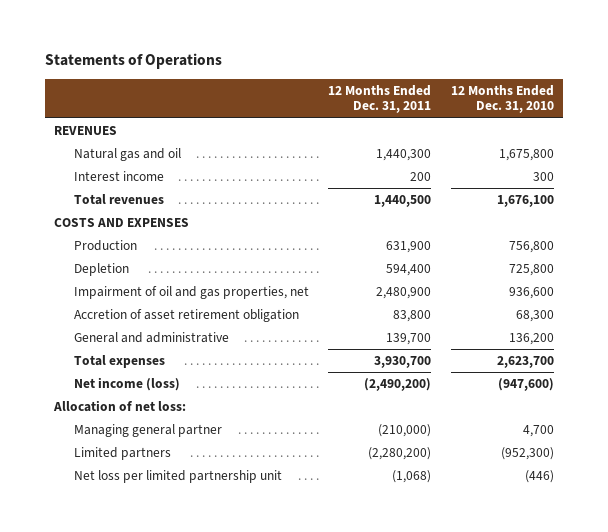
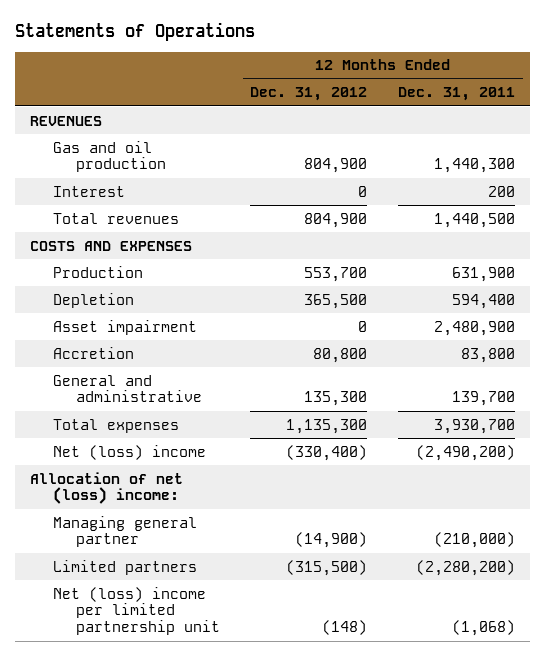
- | 12 Months Ended Dec. 31, 2011 | 12 Months Ended Dec. 31, 2010
+ | 12 Months Ended Dec. 31, 2012 | 12 Months Ended Dec. 31, 2011
- Natural gas and oil | 1,440,300 | 1,675,800
- Interest income | 200 | 300
+ Gas and oil production | 804,900 | 1,440,300
+ Interest | 0 | 200
- Impairment of oil and gas properties, net | 2,480,900 | 936,600
- Accretion of asset retirement obligation | 83,800 | 68,300
+ Asset impairment | 0 | 2,480,900
+ Accretion | 80,800 | 83,800
- Net income (loss) | (2,490,200) | (947,600)
- Allocation of net loss:
+ Net (loss) income | (330,400) | (2,490,200)
+ Allocation of net (loss) income:
- Net loss per limited partnership unit | (1,068) | (446)
+ Net (loss) income per limited partnership unit | (148) | (1,068)

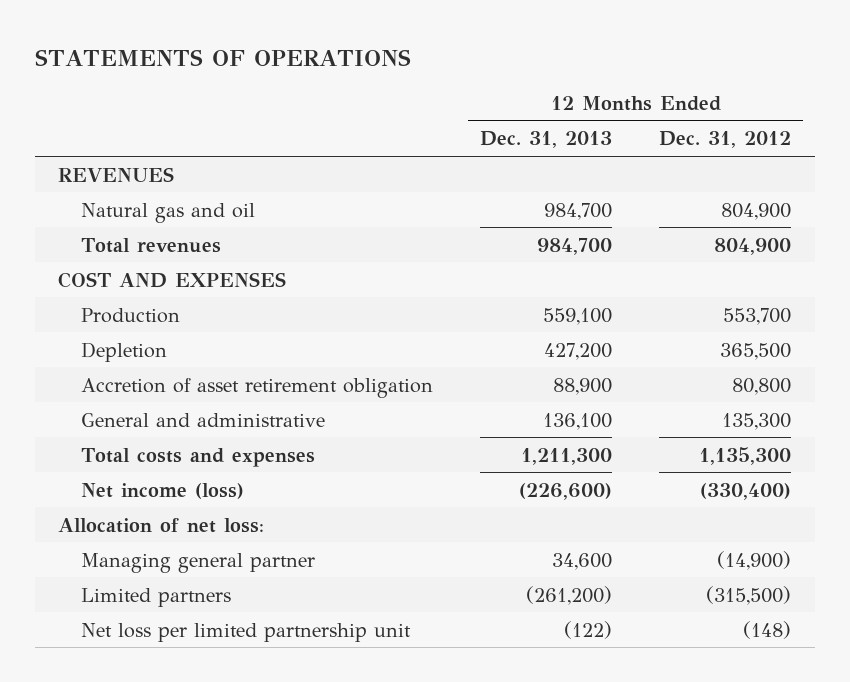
- Statements of Operations
+ STATEMENTS OF OPERATIONS
- | 12 Months Ended Dec. 31, 2012 | 12 Months Ended Dec. 31, 2011
+ | 12 Months Ended Dec. 31, 2013 | 12 Months Ended Dec. 31, 2012
- Gas and oil production | 804,900 | 1,440,300
- Interest | 0 | 200
+ Natural gas and oil | 984,700 | 804,900
- COSTS AND EXPENSES
+ COST AND EXPENSES
- Asset impairment | 0 | 2,480,900
- Accretion | 80,800 | 83,800
+ Accretion of asset retirement obligation | 88,900 | 80,800
- Total expenses | 1,135,300 | 3,930,700
- Net (loss) income | (330,400) | (2,490,200)
- Allocation of net (loss) income:
+ Total costs and expenses | 1,211,300 | 1,135,300
+ Net income (loss) | (226,600) | (330,400)
+ Allocation of net loss:
- Net (loss) income per limited partnership unit | (148) | (1,068)
+ Net loss per limited partnership unit | (122) | (148)

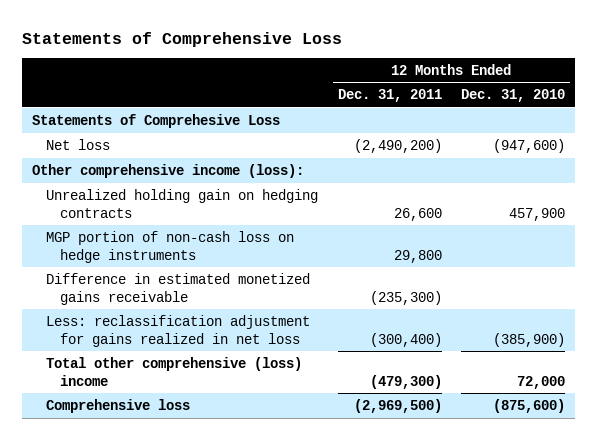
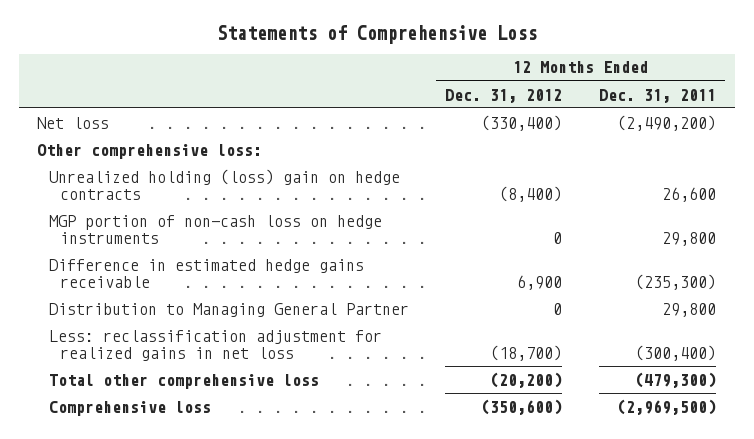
- | 12 Months Ended Dec. 31, 2011 | 12 Months Ended Dec. 31, 2010
+ | 12 Months Ended Dec. 31, 2012 | 12 Months Ended Dec. 31, 2011
- Statements of Comprehesive Loss
- Other comprehensive income (loss):
- Unrealized holding gain on hedging contracts | 26,600 | 457,900
+ Other comprehensive loss:
+ Unrealized holding (loss) gain on hedge contracts | (8,400) | 26,600
- Difference in estimated monetized gains receivable | (235,300) |
- Less: reclassification adjustment for gains realized in net loss | (300,400) | (385,900)
- Total other comprehensive (loss) income | (479,300) | 72,000
+ Difference in estimated hedge gains receivable | 6,900 | (235,300)
+ Distribution to Managing General Partner | 0 | 29,800
+ Less: reclassification adjustment for realized gains in net loss | (18,700) | (300,400)
+ Total other comprehensive loss | (20,200) | (479,300)

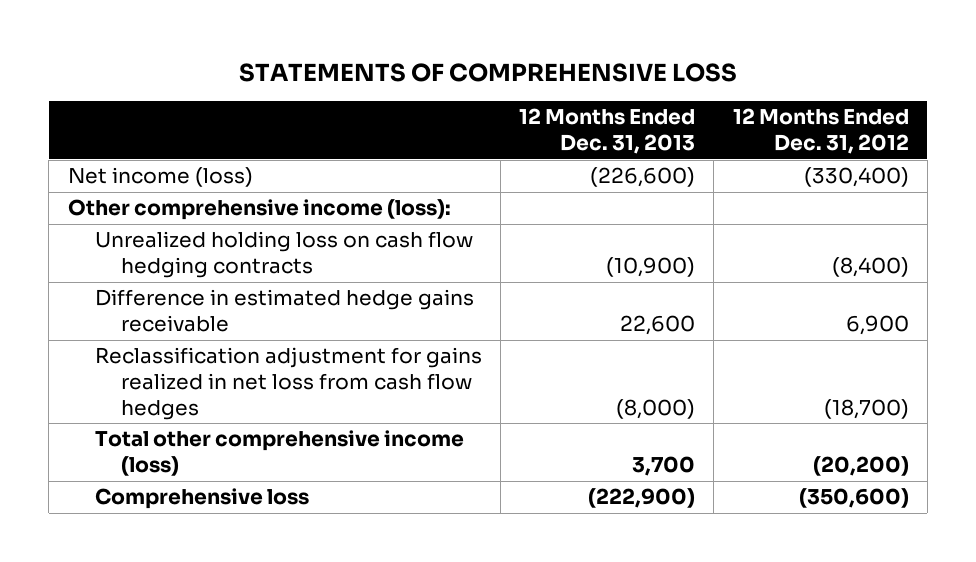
- Statements of Comprehensive Loss
+ STATEMENTS OF COMPREHENSIVE LOSS
- | 12 Months Ended Dec. 31, 2012 | 12 Months Ended Dec. 31, 2011
+ | 12 Months Ended Dec. 31, 2013 | 12 Months Ended Dec. 31, 2012
- Net loss | (330,400) | (2,490,200)
- Other comprehensive loss:
- Unrealized holding (loss) gain on hedge contracts | (8,400) | 26,600
- MGP portion of non-cash loss on hedge instruments | 0 | 29,800
+ Net income (loss) | (226,600) | (330,400)
+ Other comprehensive income (loss):
+ Unrealized holding loss on cash flow hedging contracts | (10,900) | (8,400)
- Distribution to Managing General Partner | 0 | 29,800
- Less: reclassification adjustment for realized gains in net loss | (18,700) | (300,400)
- Total other comprehensive loss | (20,200) | (479,300)
+ Reclassification adjustment for gains realized in net loss from cash flow hedges | (8,000) | (18,700)
+ Total other comprehensive income (loss) | 3,700 | (20,200)

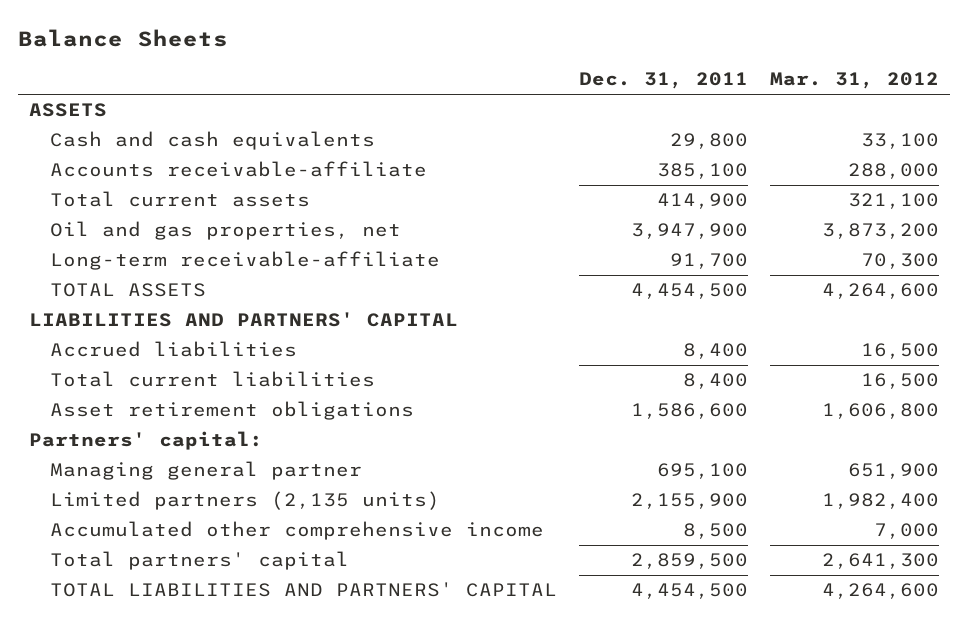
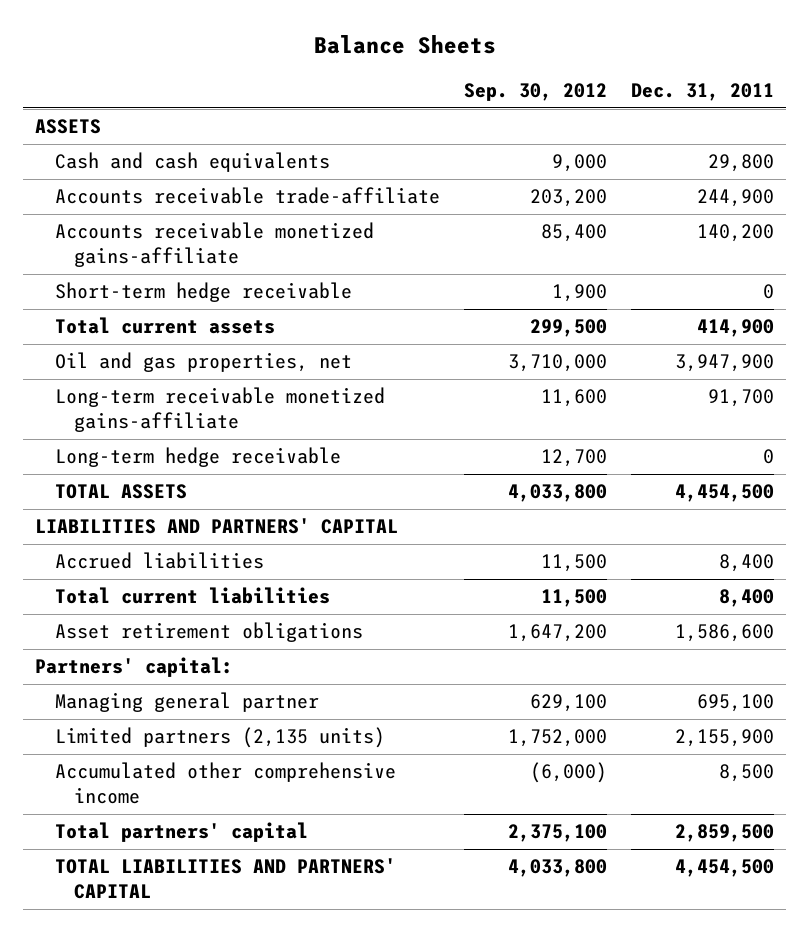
- | Dec. 31, 2011 | Mar. 31, 2012
+ | Sep. 30, 2012 | Dec. 31, 2011
- Accounts receivable-affiliate | 385,100 | 288,000
+ Accounts receivable trade-affiliate | 203,200 | 244,900
+ Accounts receivable monetized gains-affiliate | 85,400 | 140,200
+ Short-term hedge receivable | 1,900 | 0
- Long-term receivable-affiliate | 91,700 | 70,300
+ Long-term receivable monetized gains-affiliate | 11,600 | 91,700
+ Long-term hedge receivable | 12,700 | 0

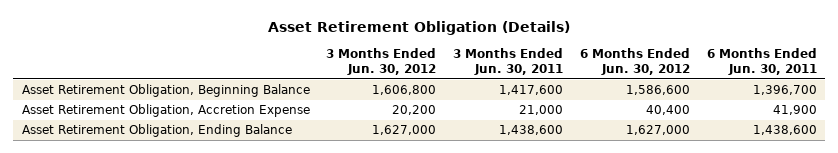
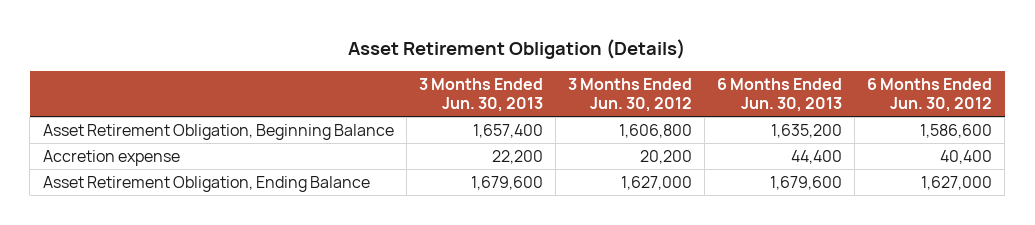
- | 3 Months Ended Jun. 30, 2012 | 3 Months Ended Jun. 30, 2011 | 6 Months Ended Jun. 30, 2012 | 6 Months Ended Jun. 30, 2011
+ | 3 Months Ended Jun. 30, 2013 | 3 Months Ended Jun. 30, 2012 | 6 Months Ended Jun. 30, 2013 | 6 Months Ended Jun. 30, 2012
- Asset Retirement Obligation, Accretion Expense | 20,200 | 21,000 | 40,400 | 41,900
+ Accretion expense | 22,200 | 20,200 | 44,400 | 40,400

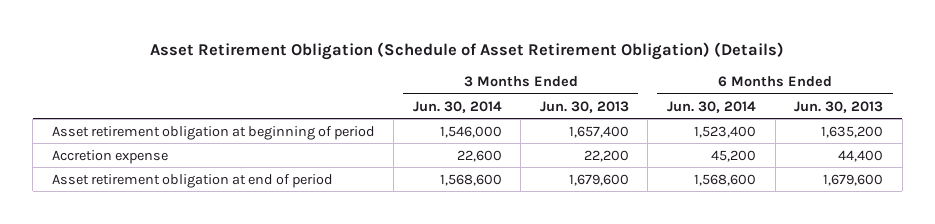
- Asset Retirement Obligation (Details)
+ Asset Retirement Obligation (Schedule of Asset Retirement Obligation) (Details)
- | 3 Months Ended Jun. 30, 2013 | 3 Months Ended Jun. 30, 2012 | 6 Months Ended Jun. 30, 2013 | 6 Months Ended Jun. 30, 2012
+ | 3 Months Ended Jun. 30, 2014 | 3 Months Ended Jun. 30, 2013 | 6 Months Ended Jun. 30, 2014 | 6 Months Ended Jun. 30, 2013
- Asset Retirement Obligation, Beginning Balance | 1,657,400 | 1,606,800 | 1,635,200 | 1,586,600
+ Asset retirement obligation at beginning of period | 1,546,000 | 1,657,400 | 1,523,400 | 1,635,200
- Asset Retirement Obligation, Ending Balance | 1,679,600 | 1,627,000 | 1,679,600 | 1,627,000
+ Asset retirement obligation at end of period | 1,568,600 | 1,679,600 | 1,568,600 | 1,679,600

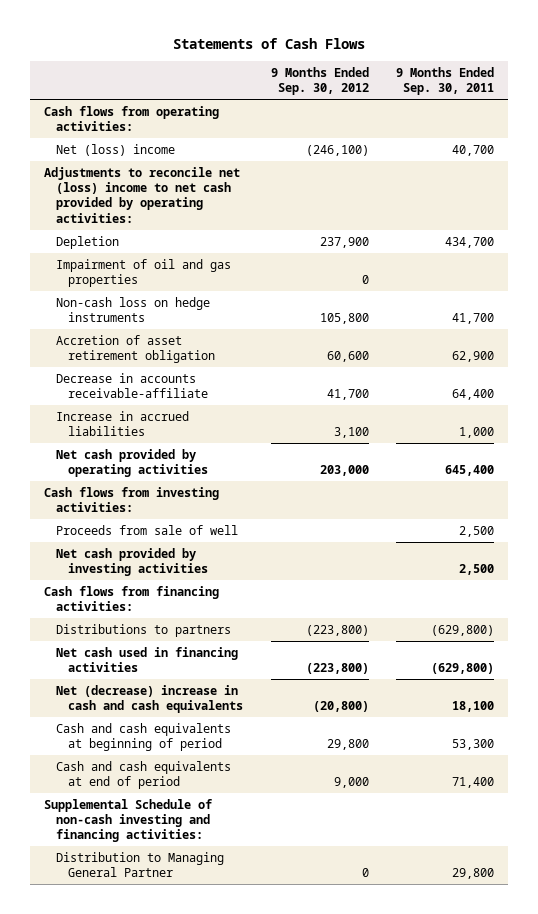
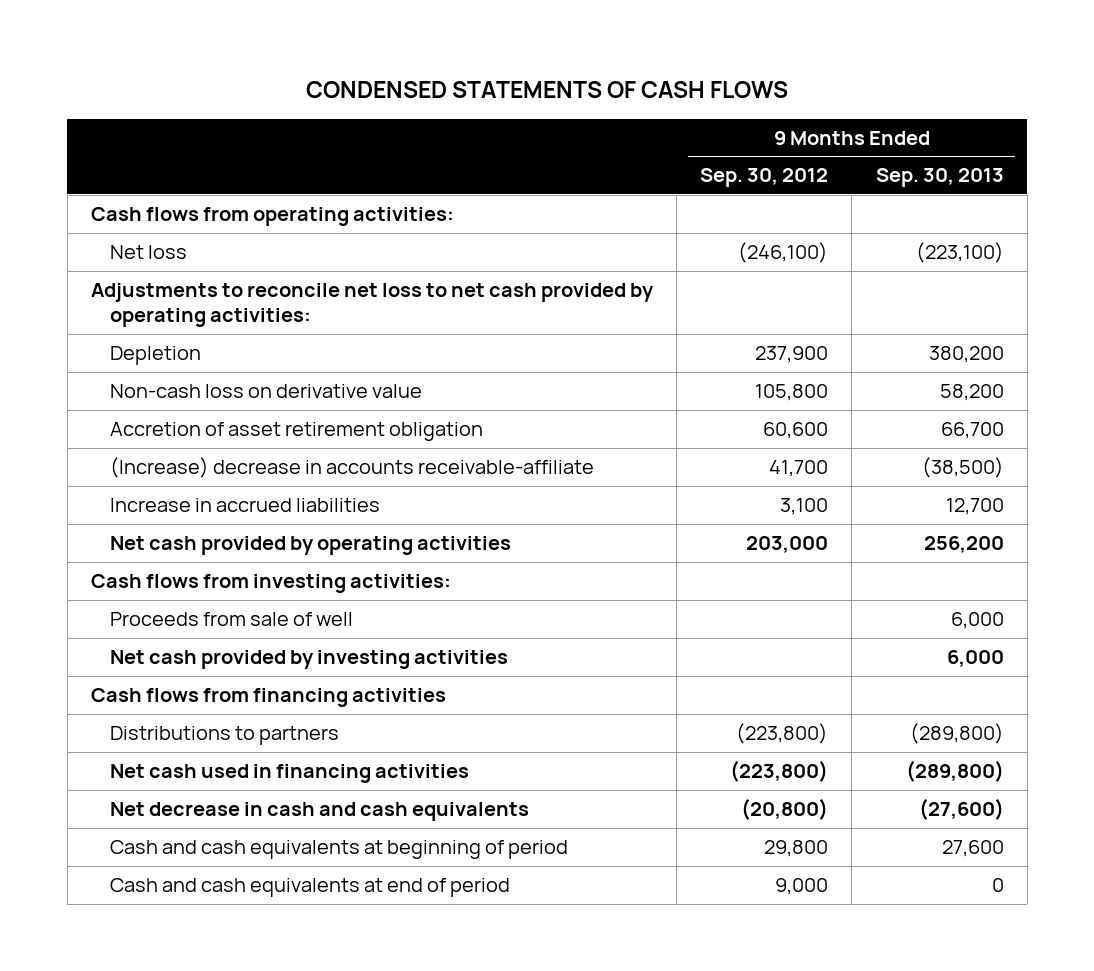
- Statements of Cash Flows
+ CONDENSED STATEMENTS OF CASH FLOWS
- | 9 Months Ended Sep. 30, 2012 | 9 Months Ended Sep. 30, 2011
+ | 9 Months Ended Sep. 30, 2012 | 9 Months Ended Sep. 30, 2013
- Net (loss) income | (246,100) | 40,700
- Adjustments to reconcile net (loss) income to net cash provided by operating activities:
+ Net loss | (246,100) | (223,100)
+ Adjustments to reconcile net loss to net cash provided by operating activities:
- Impairment of oil and gas properties | 0 |
- Non-cash loss on hedge instruments | 105,800 | 41,700
+ Non-cash loss on derivative value | 105,800 | 58,200
- Decrease in accounts receivable-affiliate | 41,700 | 64,400
+ (Increase) decrease in accounts receivable-affiliate | 41,700 | (38,500)
- Cash flows from financing activities:
+ Cash flows from financing activities
- Net (decrease) increase in cash and cash equivalents | (20,800) | 18,100
+ Net decrease in cash and cash equivalents | (20,800) | (27,600)
- Supplemental Schedule of non-cash investing and financing activities:
- Distribution to Managing General Partner | 0 | 29,800

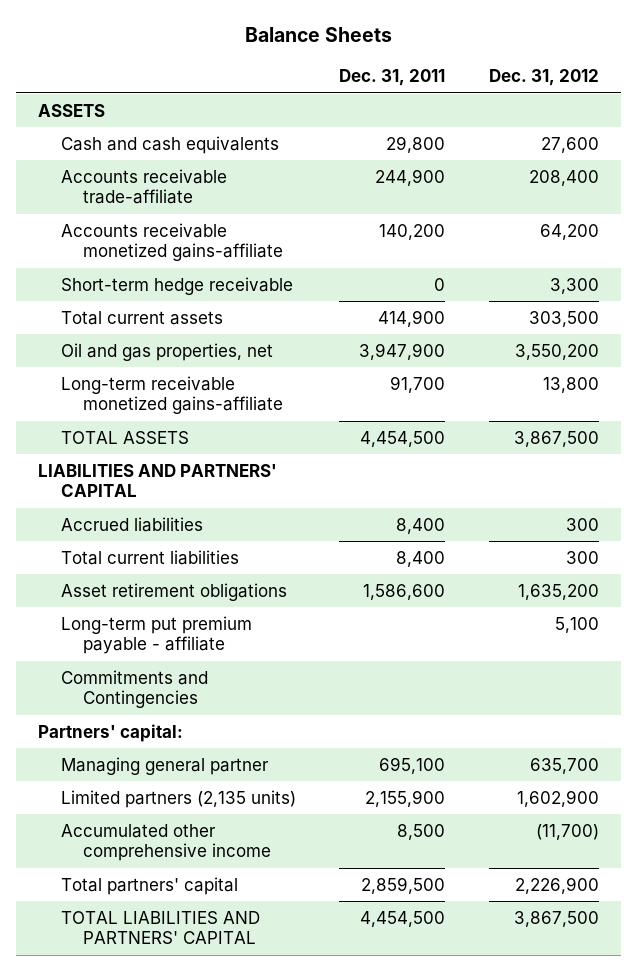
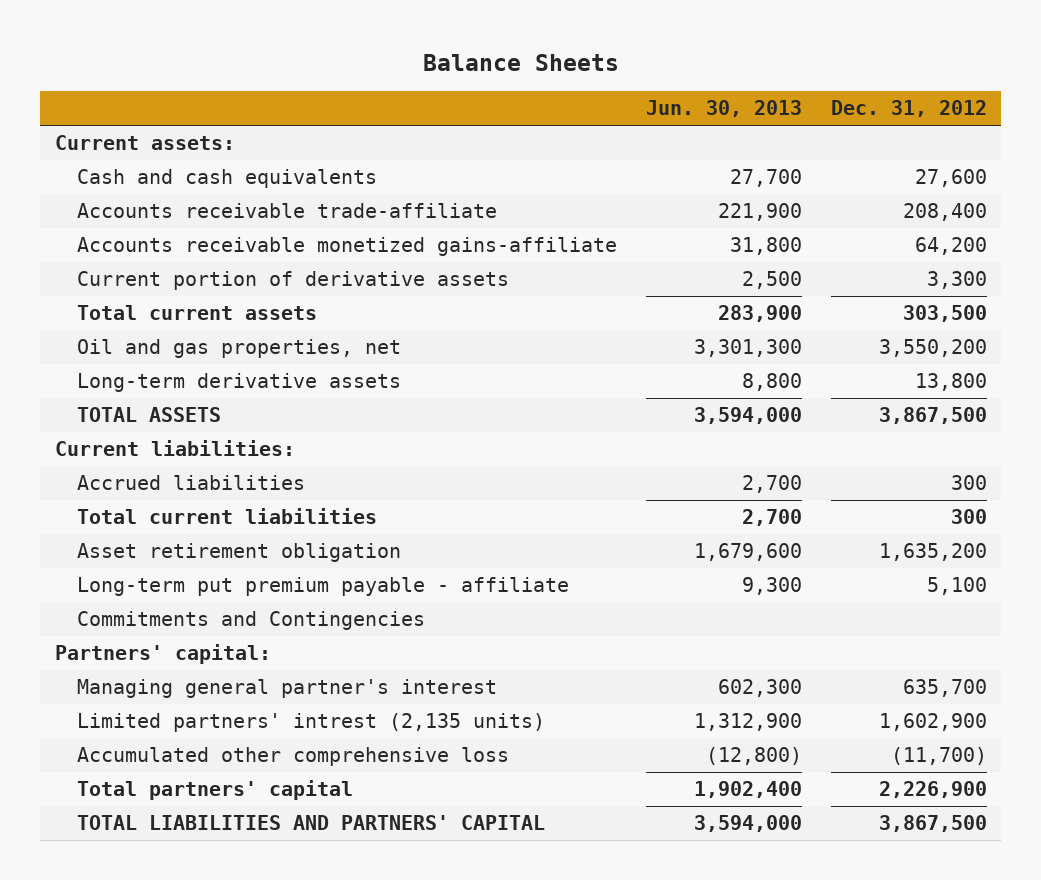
- | Dec. 31, 2011 | Dec. 31, 2012
+ | Jun. 30, 2013 | Dec. 31, 2012
- ASSETS
+ Current assets:
- Short-term hedge receivable | 0 | 3,300
+ Current portion of derivative assets | 2,500 | 3,300
- Long-term receivable monetized gains-affiliate | 91,700 | 13,800
+ Long-term derivative assets | 8,800 | 13,800
- LIABILITIES AND PARTNERS' CAPITAL
+ Current liabilities:
- Asset retirement obligations | 1,586,600 | 1,635,200
+ Asset retirement obligation | 1,679,600 | 1,635,200
- Managing general partner | 695,100 | 635,700
- Limited partners (2,135 units) | 2,155,900 | 1,602,900
- Accumulated other comprehensive income | 8,500 | (11,700)
+ Managing general partner's interest | 602,300 | 635,700
+ Limited partners' intrest (2,135 units) | 1,312,900 | 1,602,900
+ Accumulated other comprehensive loss | (12,800) | (11,700)

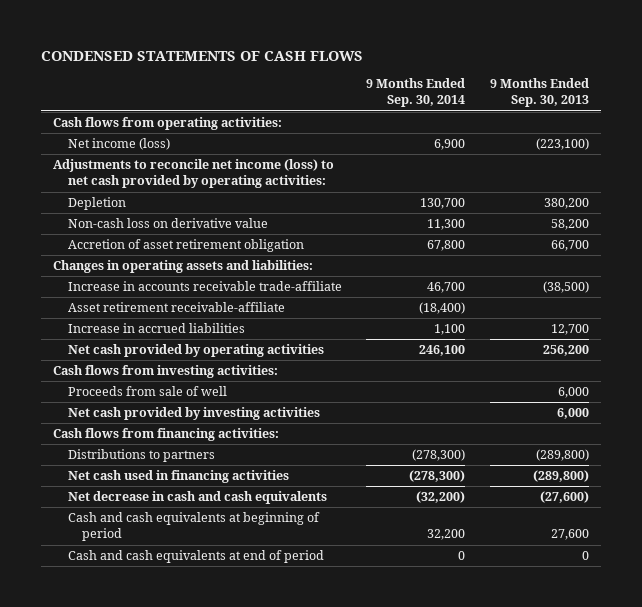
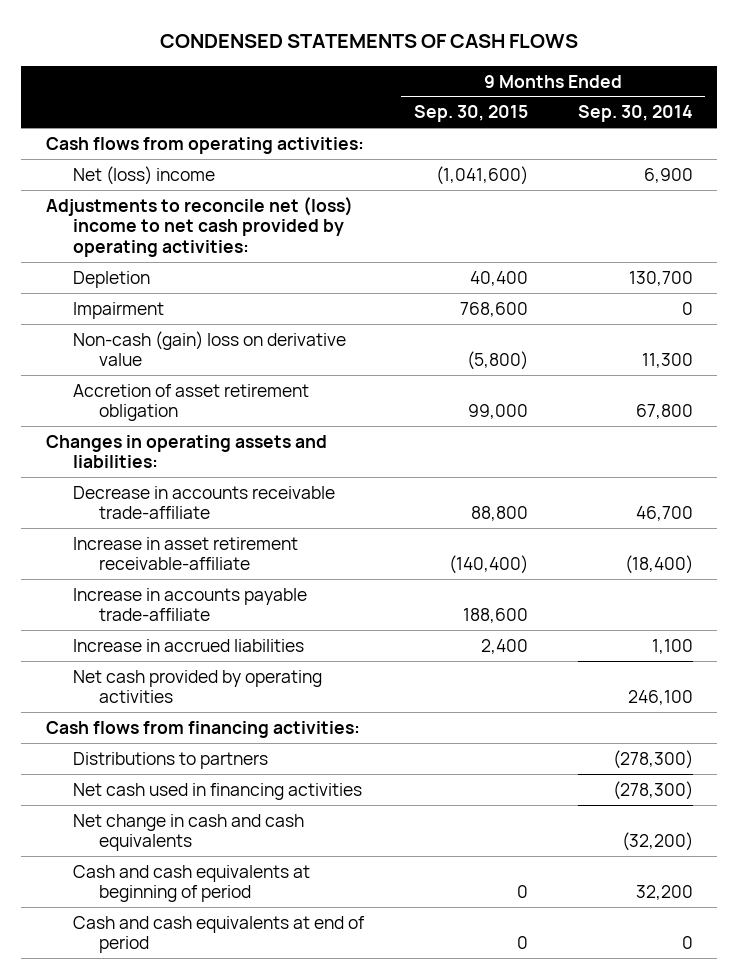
- | 9 Months Ended Sep. 30, 2014 | 9 Months Ended Sep. 30, 2013
+ | 9 Months Ended Sep. 30, 2015 | 9 Months Ended Sep. 30, 2014
- Net income (loss) | 6,900 | (223,100)
- Adjustments to reconcile net income (loss) to net cash provided by operating activities:
+ Net (loss) income | (1,041,600) | 6,900
+ Adjustments to reconcile net (loss) income to net cash provided by operating activities:
- Non-cash loss on derivative value | 11,300 | 58,200
+ Impairment | 768,600 | 0
+ Non-cash (gain) loss on derivative value | (5,800) | 11,300
- Increase in accounts receivable trade-affiliate | 46,700 | (38,500)
- Asset retirement receivable-affiliate | (18,400) |
+ Decrease in accounts receivable trade-affiliate | 88,800 | 46,700
+ Increase in asset retirement receivable-affiliate | (140,400) | (18,400)
+ Increase in accounts payable trade-affiliate | 188,600 |
- Cash flows from investing activities:
- Proceeds from sale of well | | 6,000
- Net cash provided by investing activities | | 6,000
- Net decrease in cash and cash equivalents | (32,200) | (27,600)
+ Net change in cash and cash equivalents | | (32,200)

